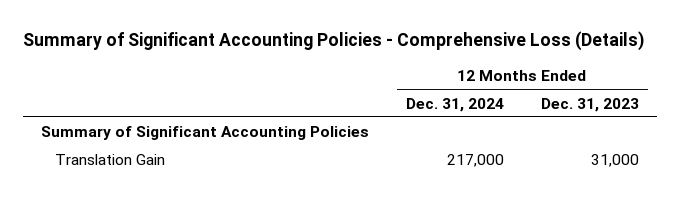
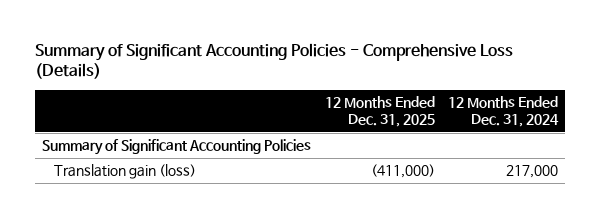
- | 12 Months Ended Dec. 31, 2024 | 12 Months Ended Dec. 31, 2023
+ | 12 Months Ended Dec. 31, 2025 | 12 Months Ended Dec. 31, 2024
- Translation Gain | 217,000 | 31,000
+ Translation gain (loss) | (411,000) | 217,000

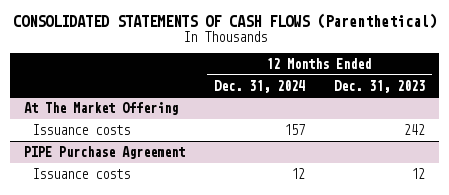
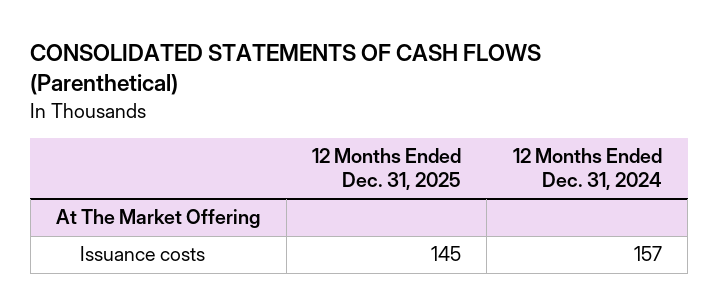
- | 12 Months Ended Dec. 31, 2024 | 12 Months Ended Dec. 31, 2023
+ | 12 Months Ended Dec. 31, 2025 | 12 Months Ended Dec. 31, 2024
- PIPE Purchase Agreement
- Issuance costs | 12 | 12

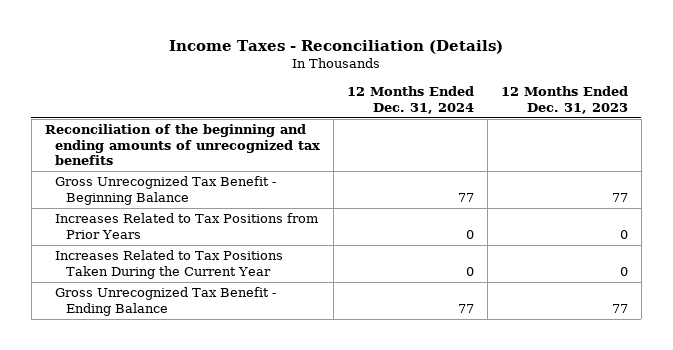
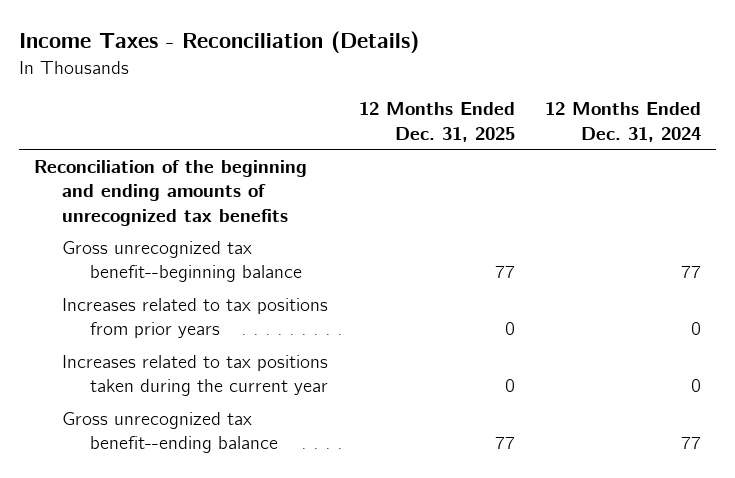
- | 12 Months Ended Dec. 31, 2024 | 12 Months Ended Dec. 31, 2023
+ | 12 Months Ended Dec. 31, 2025 | 12 Months Ended Dec. 31, 2024
- Gross Unrecognized Tax Benefit - Beginning Balance | 77 | 77
- Increases Related to Tax Positions from Prior Years | 0 | 0
- Increases Related to Tax Positions Taken During the Current Year | 0 | 0
- Gross Unrecognized Tax Benefit - Ending Balance | 77 | 77
+ Gross unrecognized tax benefit--beginning balance | 77 | 77
+ Increases related to tax positions from prior years | 0 | 0
+ Increases related to tax positions taken during the current year | 0 | 0
+ Gross unrecognized tax benefit--ending balance | 77 | 77

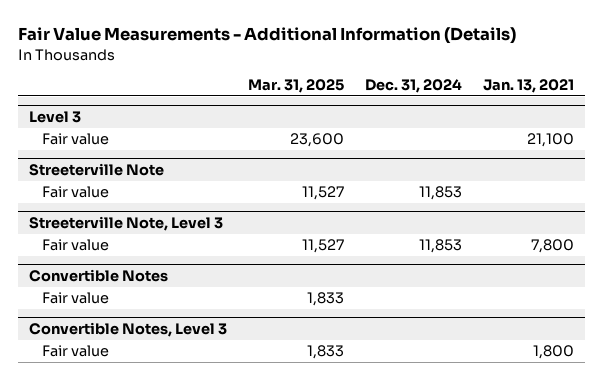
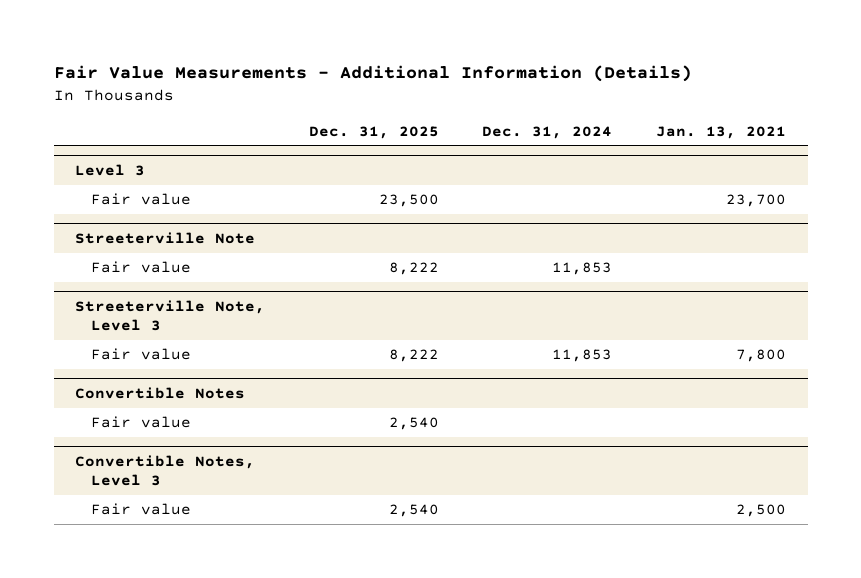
- | Mar. 31, 2025 | Dec. 31, 2024 | Jan. 13, 2021
+ | Dec. 31, 2025 | Dec. 31, 2024 | Jan. 13, 2021
@ Level 3
- Fair value | 23,600 | | 21,100
+ Fair value | 23,500 | | 23,700
@ Convertible Notes, Level 3
- Fair value | 1,833 | | 1,800
+ Fair value | 2,540 | | 2,500

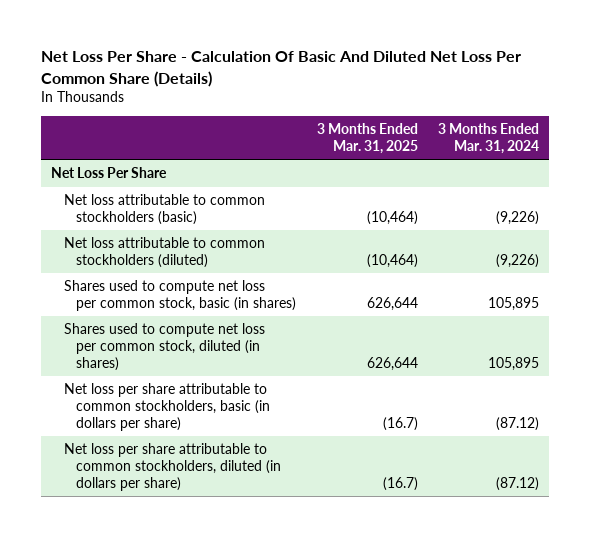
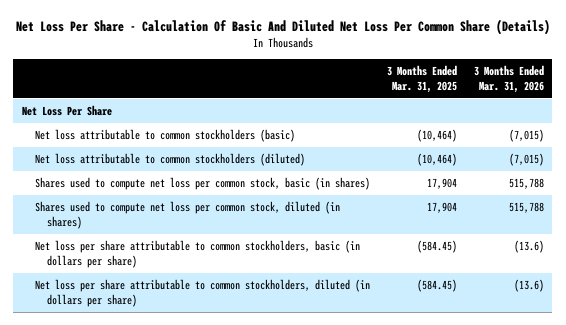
- | 3 Months Ended Mar. 31, 2025 | 3 Months Ended Mar. 31, 2024
+ | 3 Months Ended Mar. 31, 2025 | 3 Months Ended Mar. 31, 2026
- Shares used to compute net loss per common stock, basic (in shares) | 626,644 | 105,895
- Shares used to compute net loss per common stock, diluted (in shares) | 626,644 | 105,895
- Net loss per share attributable to common stockholders, basic (in dollars per share) | (16.7) | (87.12)
- Net loss per share attributable to common stockholders, diluted (in dollars per share) | (16.7) | (87.12)
+ Shares used to compute net loss per common stock, basic (in shares) | 17,904 | 515,788
+ Shares used to compute net loss per common stock, diluted (in shares) | 17,904 | 515,788
+ Net loss per share attributable to common stockholders, basic (in dollars per share) | (584.45) | (13.6)
+ Net loss per share attributable to common stockholders, diluted (in dollars per share) | (584.45) | (13.6)

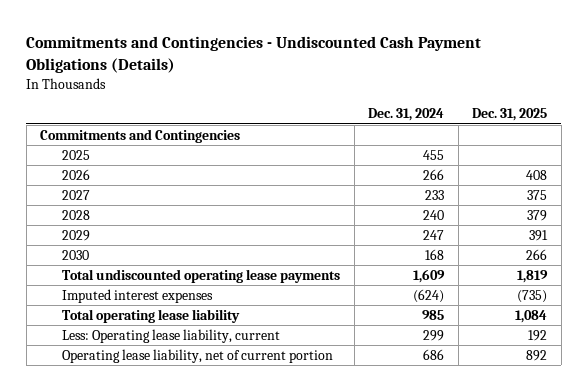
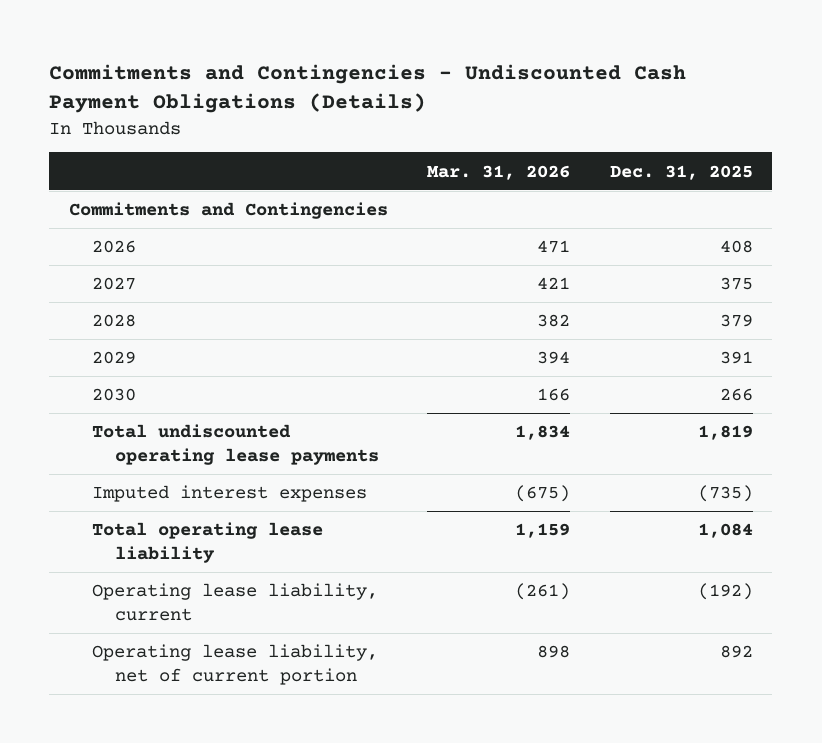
- | Dec. 31, 2024 | Dec. 31, 2025
+ | Mar. 31, 2026 | Dec. 31, 2025
- 2025 | 455 |
- Less: Operating lease liability, current | 299 | 192
+ Operating lease liability, current | (261) | (192)

